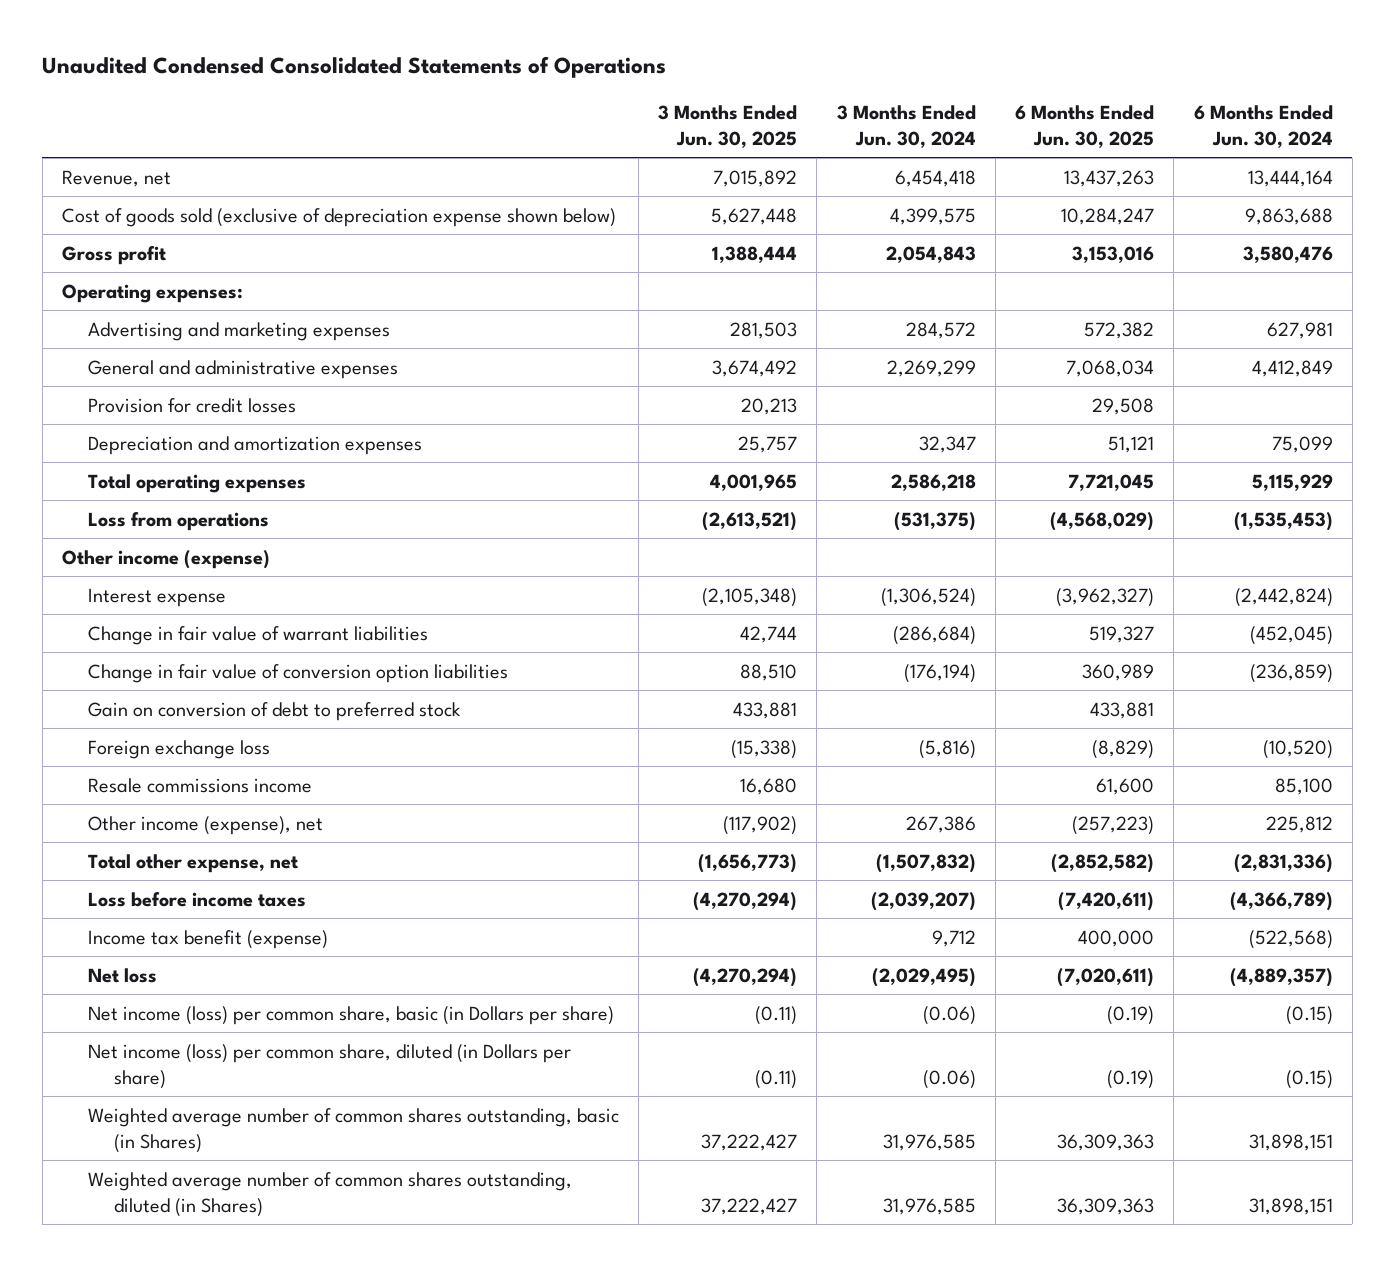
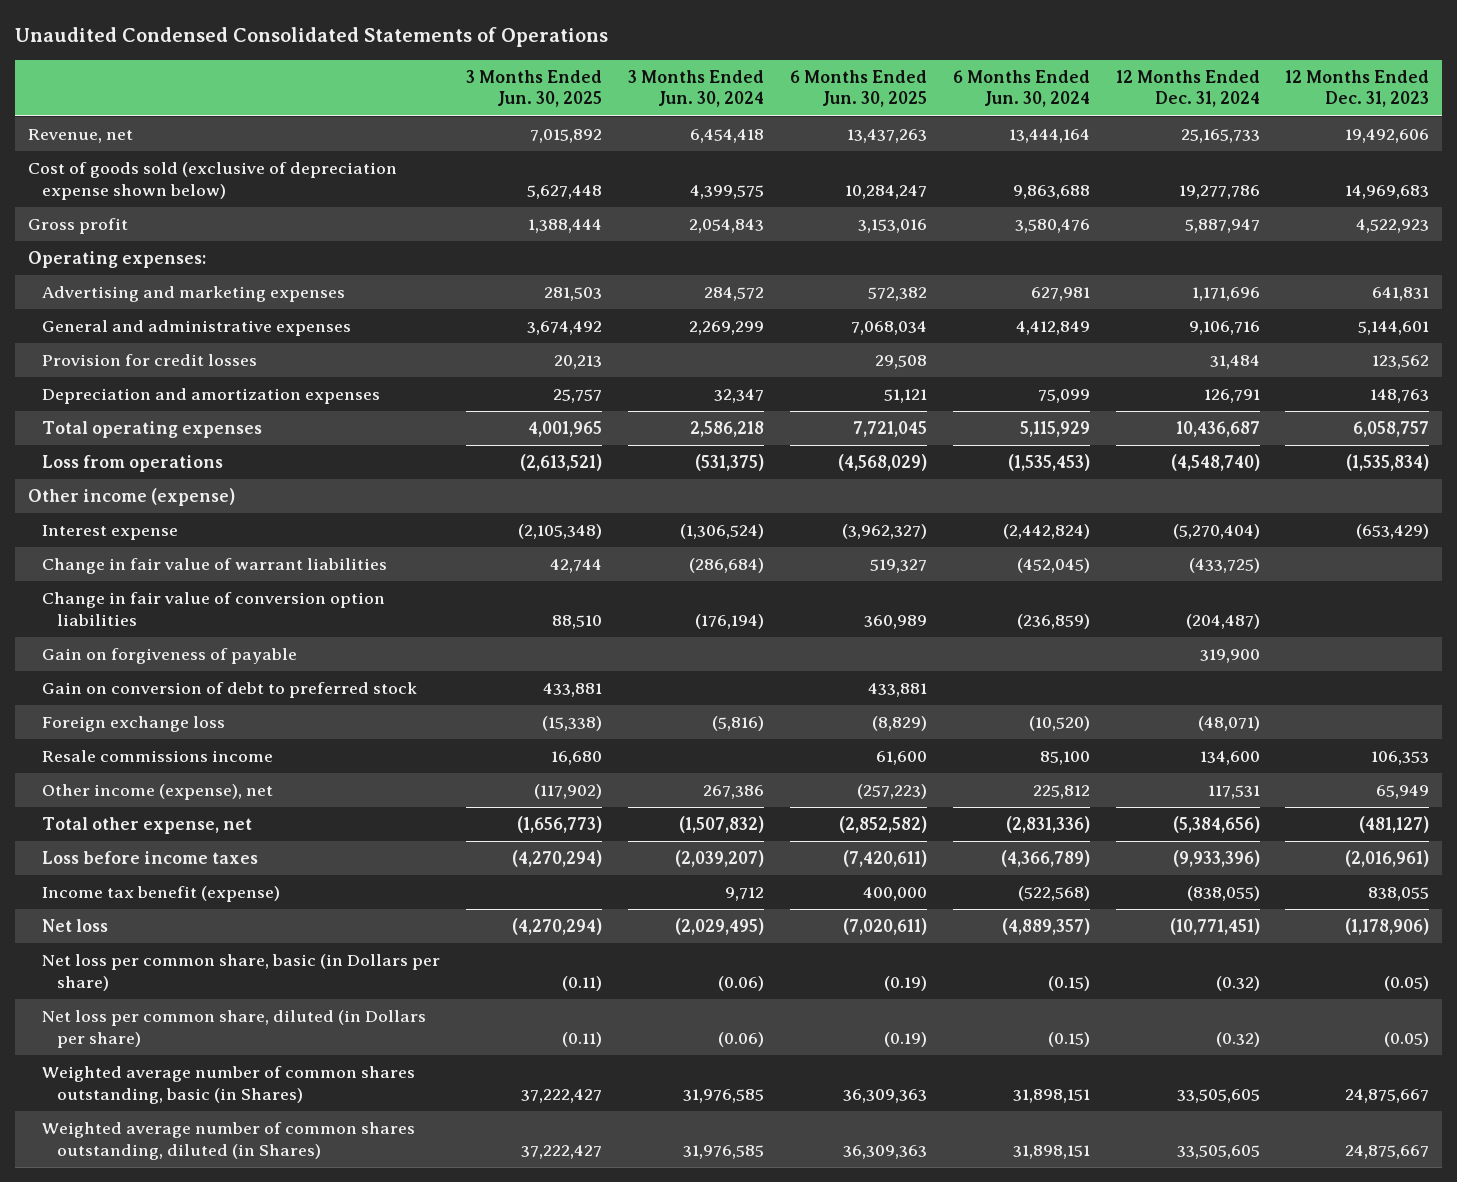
- | 3 Months Ended Jun. 30, 2025 | 3 Months Ended Jun. 30, 2024 | 6 Months Ended Jun. 30, 2025 | 6 Months Ended Jun. 30, 2024
+ | 3 Months Ended Jun. 30, 2025 | 3 Months Ended Jun. 30, 2024 | 6 Months Ended Jun. 30, 2025 | 6 Months Ended Jun. 30, 2024 | 12 Months Ended Dec. 31, 2024 | 12 Months Ended Dec. 31, 2023
+ Gain on forgiveness of payable | | | | | 319,900 |
- Net income (loss) per common share, basic (in Dollars per share) | (0.11) | (0.06) | (0.19) | (0.15)
- Net income (loss) per common share, diluted (in Dollars per share) | (0.11) | (0.06) | (0.19) | (0.15)
+ Net loss per common share, basic (in Dollars per share) | (0.11) | (0.06) | (0.19) | (0.15) | (0.32) | (0.05)
+ Net loss per common share, diluted (in Dollars per share) | (0.11) | (0.06) | (0.19) | (0.15) | (0.32) | (0.05)

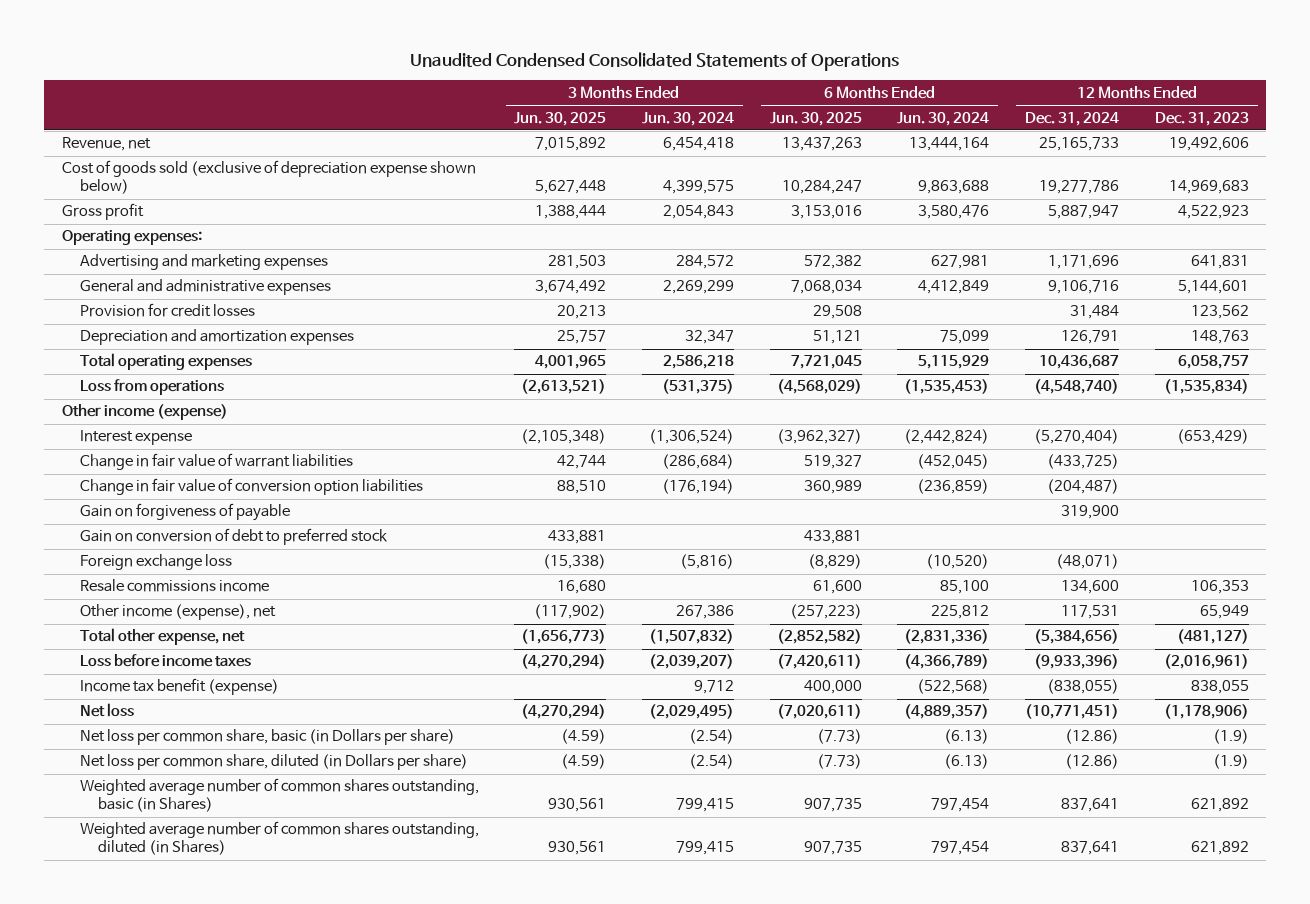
- Net loss per common share, basic (in Dollars per share) | (0.11) | (0.06) | (0.19) | (0.15) | (0.32) | (0.05)
- Net loss per common share, diluted (in Dollars per share) | (0.11) | (0.06) | (0.19) | (0.15) | (0.32) | (0.05)
- Weighted average number of common shares outstanding, basic (in Shares) | 37,222,427 | 31,976,585 | 36,309,363 | 31,898,151 | 33,505,605 | 24,875,667
- Weighted average number of common shares outstanding, diluted (in Shares) | 37,222,427 | 31,976,585 | 36,309,363 | 31,898,151 | 33,505,605 | 24,875,667
+ Net loss per common share, basic (in Dollars per share) | (4.59) | (2.54) | (7.73) | (6.13) | (12.86) | (1.9)
+ Net loss per common share, diluted (in Dollars per share) | (4.59) | (2.54) | (7.73) | (6.13) | (12.86) | (1.9)
+ Weighted average number of common shares outstanding, basic (in Shares) | 930,561 | 799,415 | 907,735 | 797,454 | 837,641 | 621,892
+ Weighted average number of common shares outstanding, diluted (in Shares) | 930,561 | 799,415 | 907,735 | 797,454 | 837,641 | 621,892

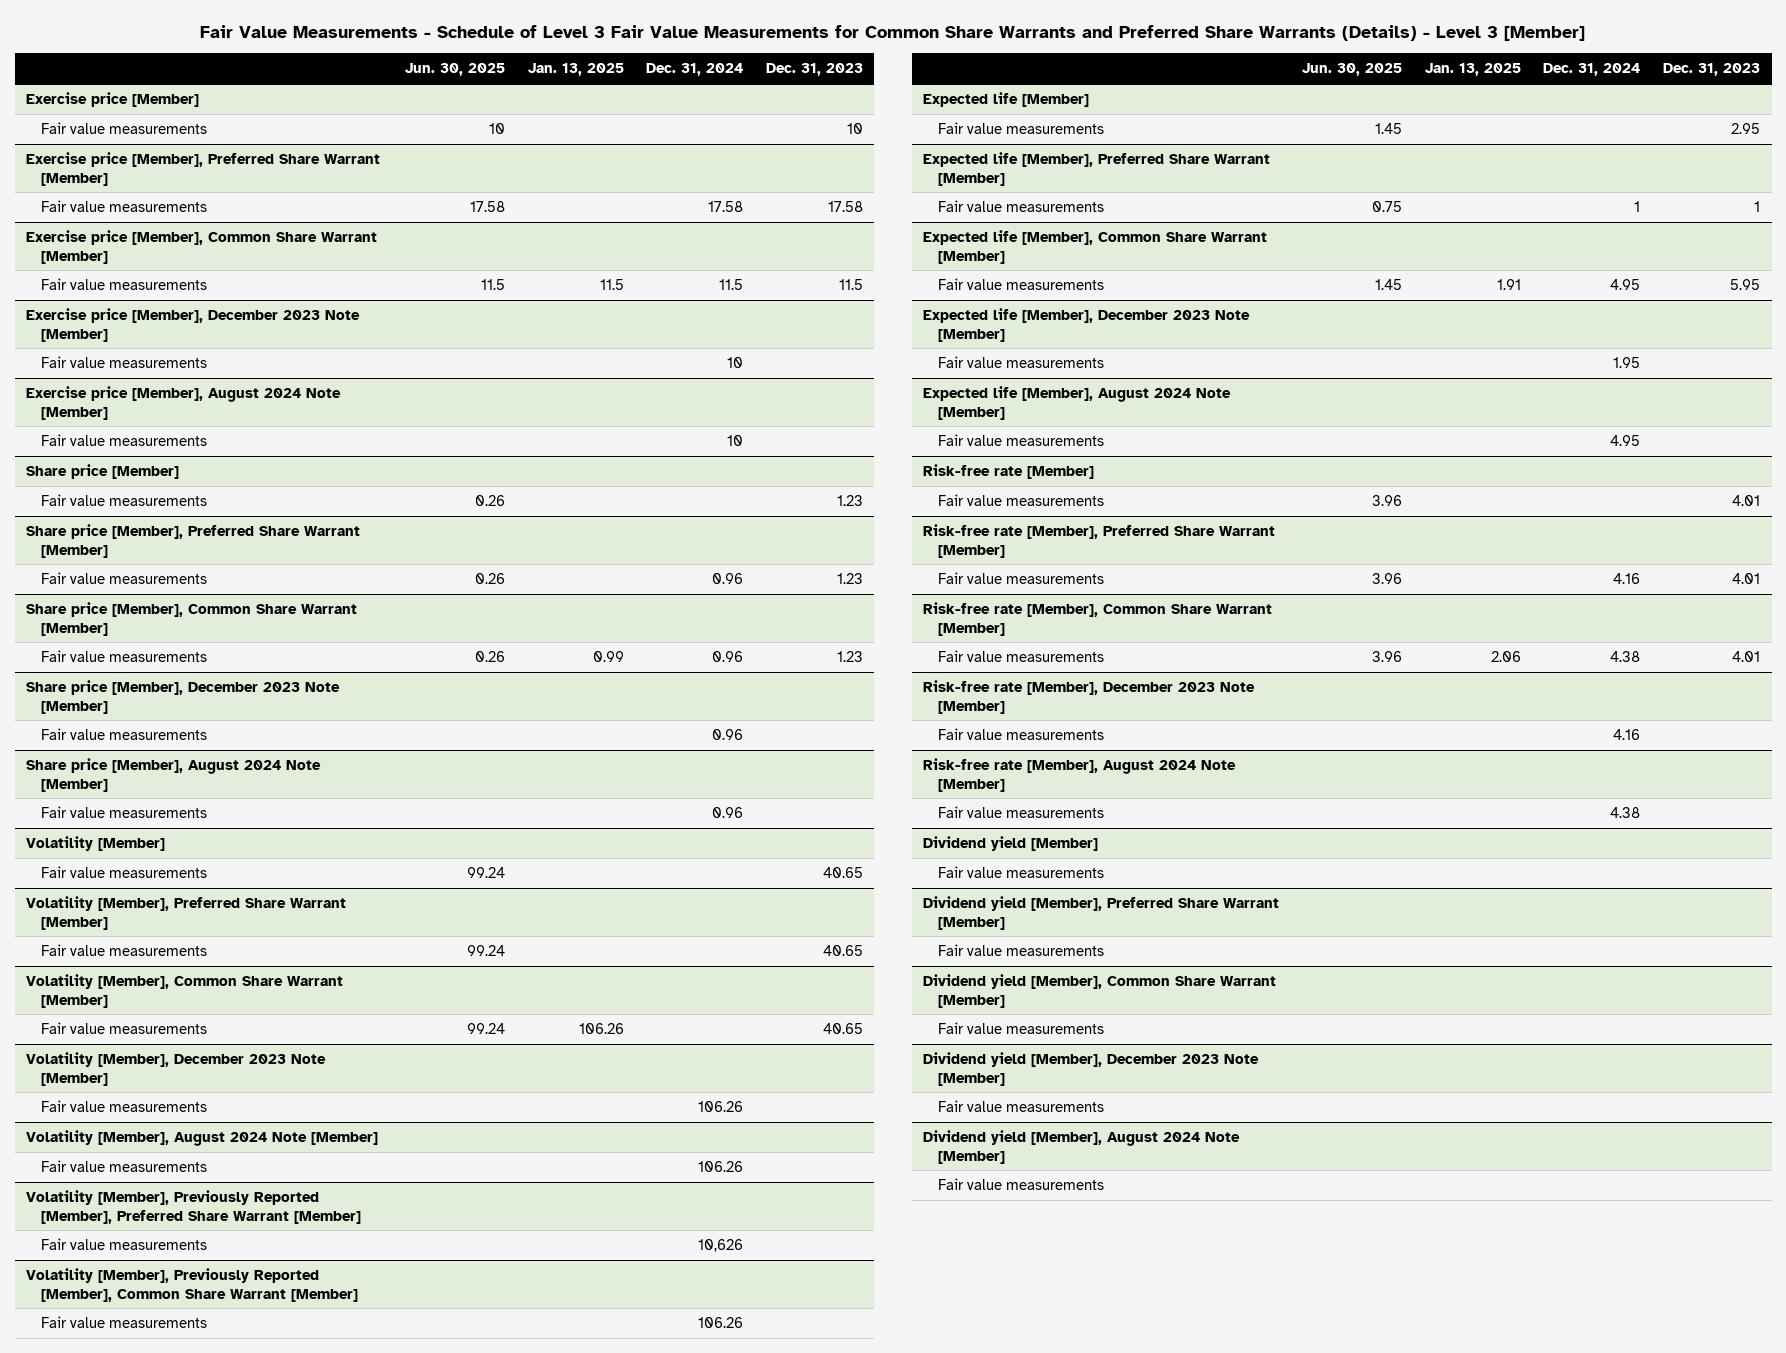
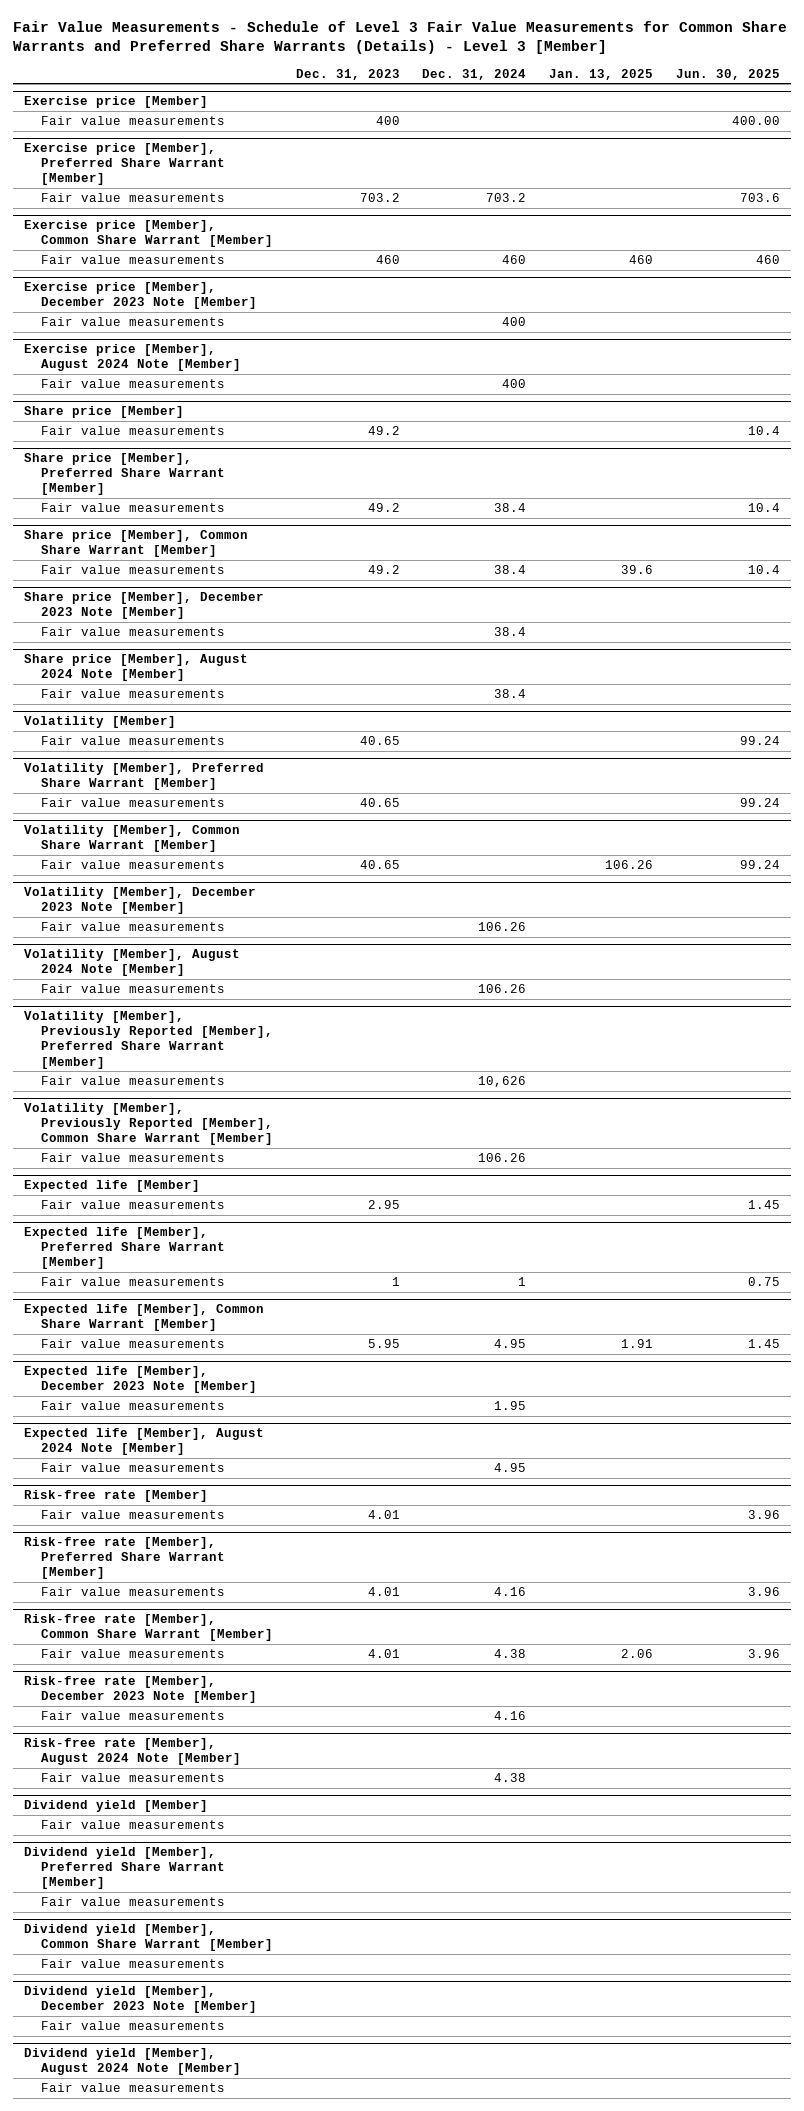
- | Jun. 30, 2025 | Jan. 13, 2025 | Dec. 31, 2024 | Dec. 31, 2023
+ | Dec. 31, 2023 | Dec. 31, 2024 | Jan. 13, 2025 | Jun. 30, 2025
@ Exercise price [Member]
- Fair value measurements | 10 | | | 10
+ Fair value measurements | 400 | | | 400.00
@ Exercise price [Member], Preferred Share Warrant [Member]
- Fair value measurements | 17.58 | | 17.58 | 17.58
+ Fair value measurements | 703.2 | 703.2 | | 703.6
@ Exercise price [Member], Common Share Warrant [Member]
- Fair value measurements | 11.5 | 11.5 | 11.5 | 11.5
+ Fair value measurements | 460 | 460 | 460 | 460
@ Exercise price [Member], December 2023 Note [Member]
- Fair value measurements | | | 10 |
+ Fair value measurements | | 400 | |
@ Exercise price [Member], August 2024 Note [Member]
- Fair value measurements | | | 10 |
+ Fair value measurements | | 400 | |
@ Share price [Member]
- Fair value measurements | 0.26 | | | 1.23
+ Fair value measurements | 49.2 | | | 10.4
@ Share price [Member], Preferred Share Warrant [Member]
- Fair value measurements | 0.26 | | 0.96 | 1.23
+ Fair value measurements | 49.2 | 38.4 | | 10.4
@ Share price [Member], Common Share Warrant [Member]
- Fair value measurements | 0.26 | 0.99 | 0.96 | 1.23
+ Fair value measurements | 49.2 | 38.4 | 39.6 | 10.4
@ Share price [Member], December 2023 Note [Member]
- Fair value measurements | | | 0.96 |
+ Fair value measurements | | 38.4 | |
@ Share price [Member], August 2024 Note [Member]
- Fair value measurements | | | 0.96 |
+ Fair value measurements | | 38.4 | |

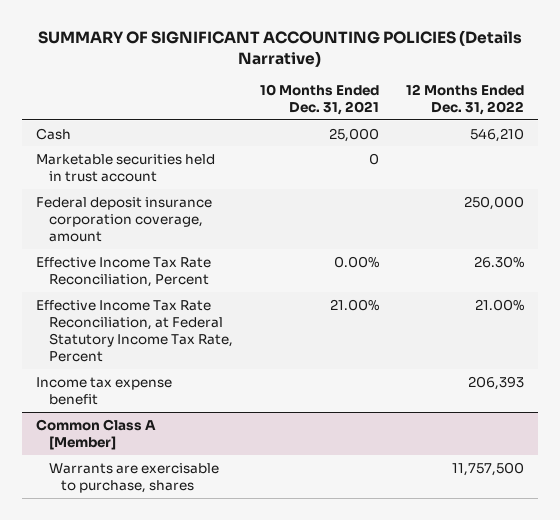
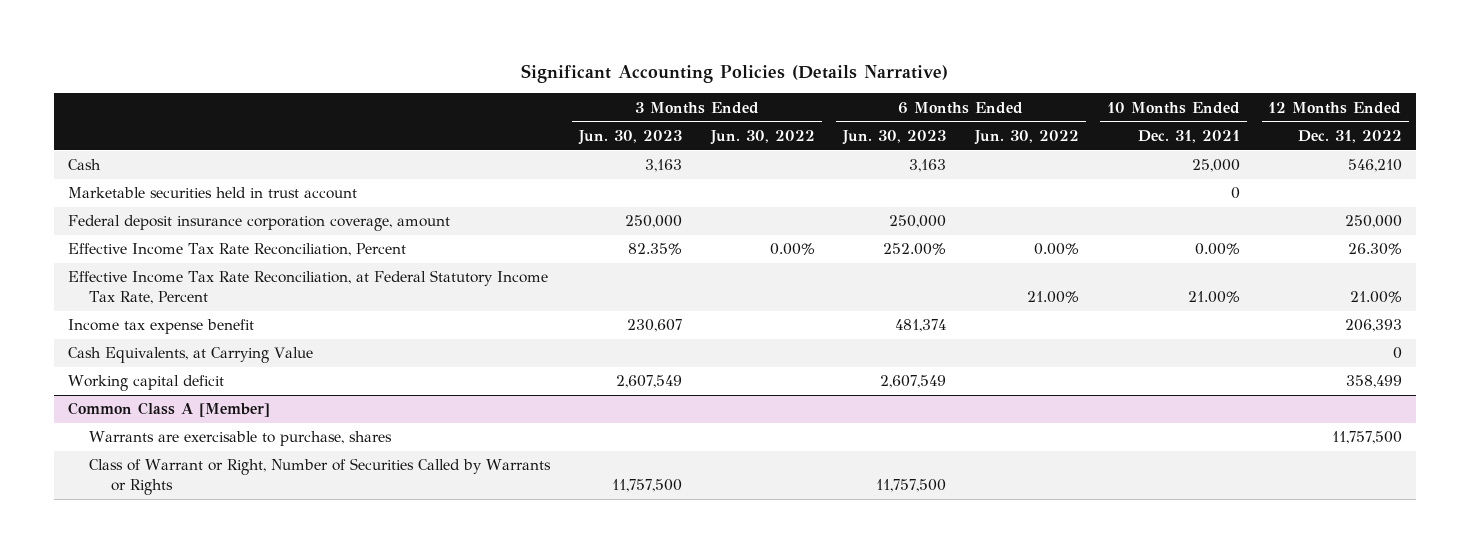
- SUMMARY OF SIGNIFICANT ACCOUNTING POLICIES (Details Narrative)
+ Significant Accounting Policies (Details Narrative)
- | 10 Months Ended Dec. 31, 2021 | 12 Months Ended Dec. 31, 2022
+ | 3 Months Ended Jun. 30, 2023 | 3 Months Ended Jun. 30, 2022 | 6 Months Ended Jun. 30, 2023 | 6 Months Ended Jun. 30, 2022 | 10 Months Ended Dec. 31, 2021 | 12 Months Ended Dec. 31, 2022
+ Cash Equivalents, at Carrying Value | | | | | | 0
+ Working capital deficit | 2,607,549 | | 2,607,549 | | | 358,499
@ Common Class A [Member]
+ Class of Warrant or Right, Number of Securities Called by Warrants or Rights | 11,757,500 | | 11,757,500 | | |

